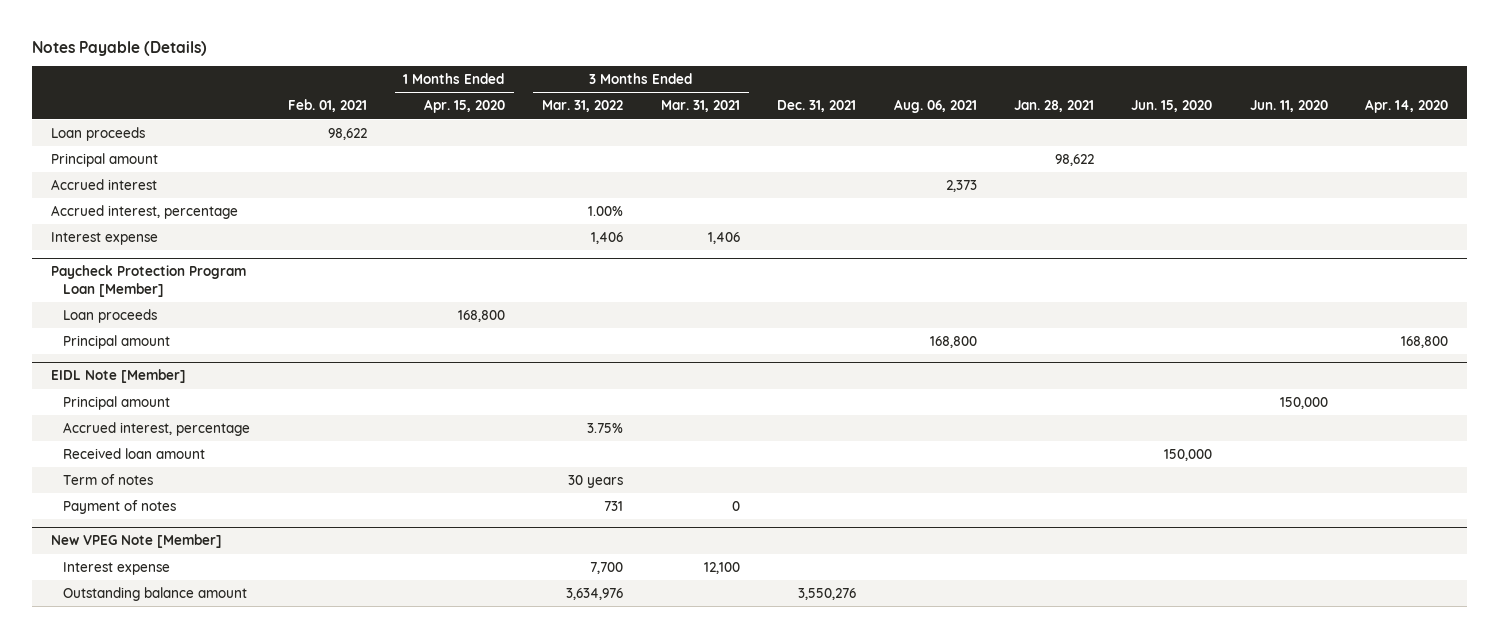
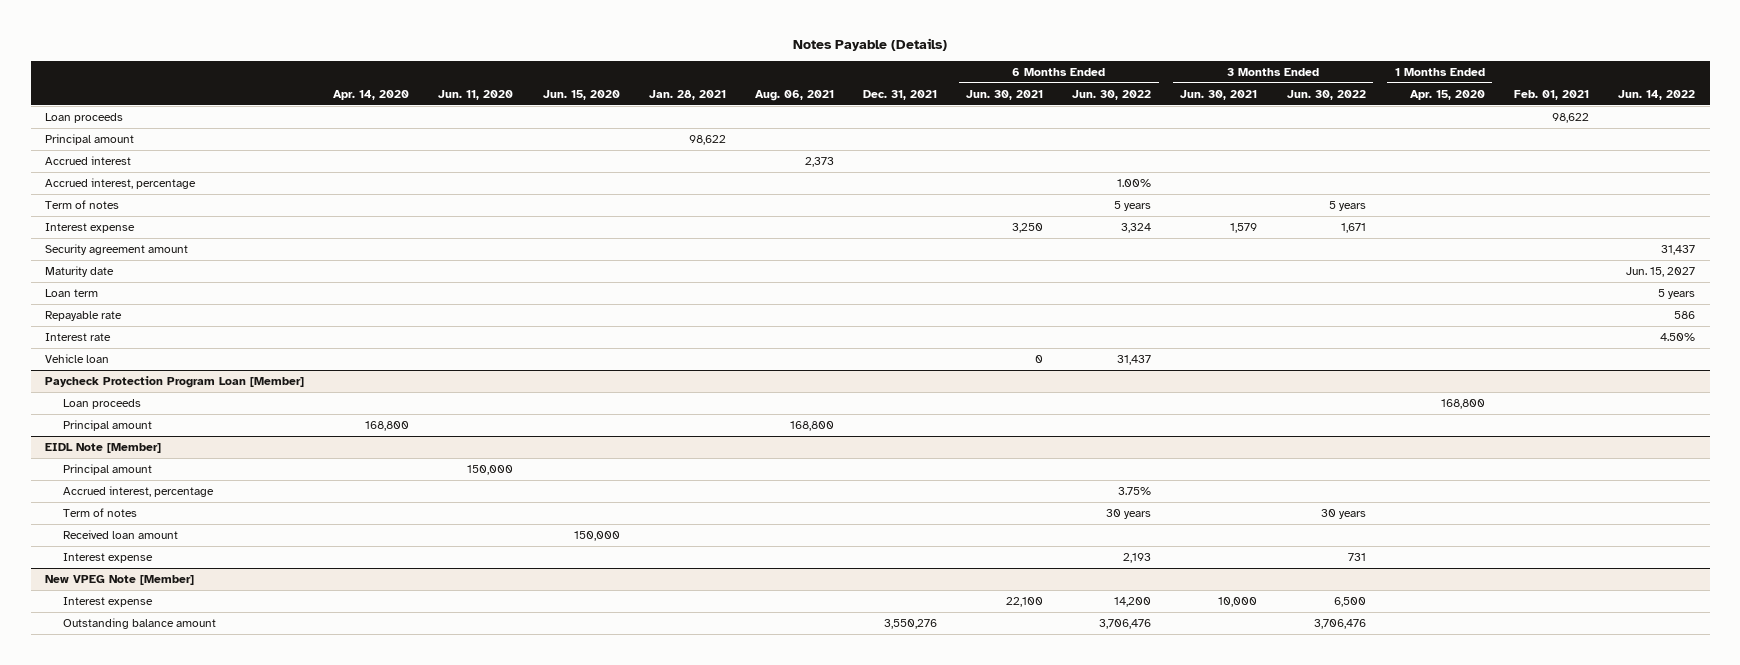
- | Feb. 01, 2021 | 1 Months Ended Apr. 15, 2020 | 3 Months Ended Mar. 31, 2022 | 3 Months Ended Mar. 31, 2021 | Dec. 31, 2021 | Aug. 06, 2021 | Jan. 28, 2021 | Jun. 15, 2020 | Jun. 11, 2020 | Apr. 14, 2020
+ | Apr. 14, 2020 | Jun. 11, 2020 | Jun. 15, 2020 | Jan. 28, 2021 | Aug. 06, 2021 | Dec. 31, 2021 | 6 Months Ended Jun. 30, 2021 | 6 Months Ended Jun. 30, 2022 | 3 Months Ended Jun. 30, 2021 | 3 Months Ended Jun. 30, 2022 | 1 Months Ended Apr. 15, 2020 | Feb. 01, 2021 | Jun. 14, 2022
+ Term of notes | | | | | | | | 5 years | | 5 years | | |
+ Security agreement amount | | | | | | | | | | | | | 31,437
+ Maturity date | | | | | | | | | | | | | Jun. 15, 2027
+ Loan term | | | | | | | | | | | | | 5 years
+ Repayable rate | | | | | | | | | | | | | 586
+ Interest rate | | | | | | | | | | | | | 4.50%
+ Vehicle loan | | | | | | | 0 | 31,437 | | | | |
@ EIDL Note [Member]
- Payment of notes | | | 731 | 0 | | | | | |
moved down: Received loan amount | | | 150,000 | | | | | | | | | |
+ Interest expense | | | | | | | | 2,193 | | 731 | | |

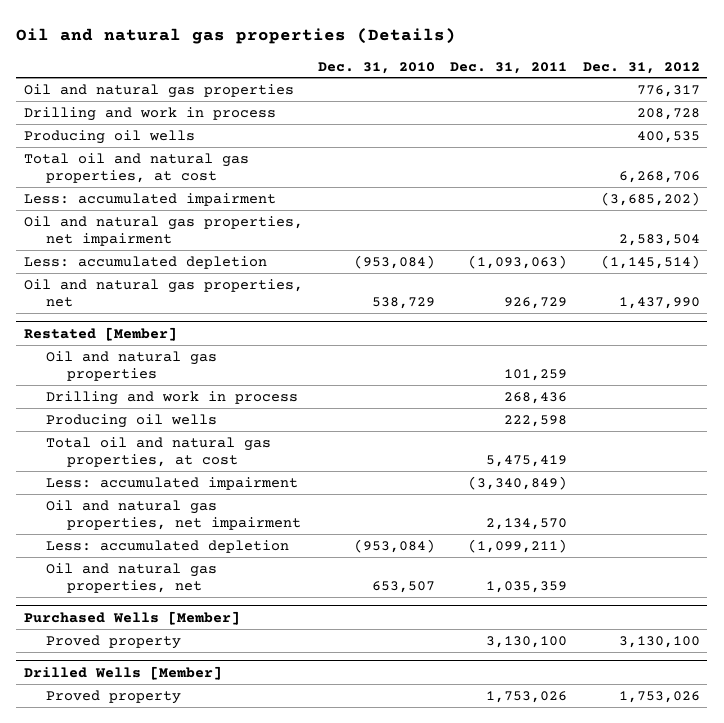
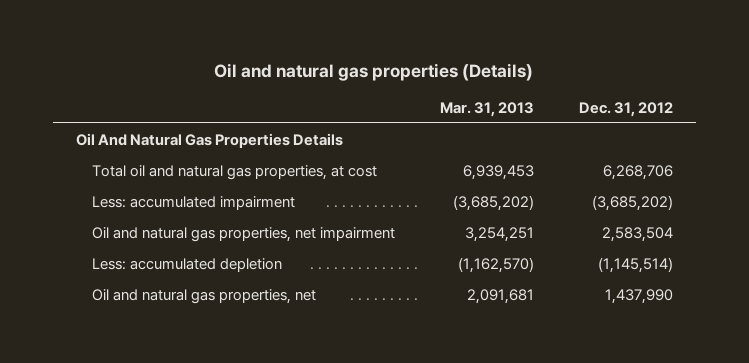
- | Dec. 31, 2010 | Dec. 31, 2011 | Dec. 31, 2012
+ | Mar. 31, 2013 | Dec. 31, 2012
- Oil and natural gas properties | | | 776,317
- Drilling and work in process | | | 208,728
- Producing oil wells | | | 400,535
+ Oil And Natural Gas Properties Details
- Restated [Member]
- Oil and natural gas properties | | 101,259 |
- Drilling and work in process | | 268,436 |
- Producing oil wells | | 222,598 |
- Total oil and natural gas properties, at cost | | 5,475,419 |
- Less: accumulated impairment | | (3,340,849) |
- Oil and natural gas properties, net impairment | | 2,134,570 |
- Less: accumulated depletion | (953,084) | (1,099,211) |
- Oil and natural gas properties, net | 653,507 | 1,035,359 |
- Purchased Wells [Member]
- Proved property | | 3,130,100 | 3,130,100
- Drilled Wells [Member]
- Proved property | | 1,753,026 | 1,753,026

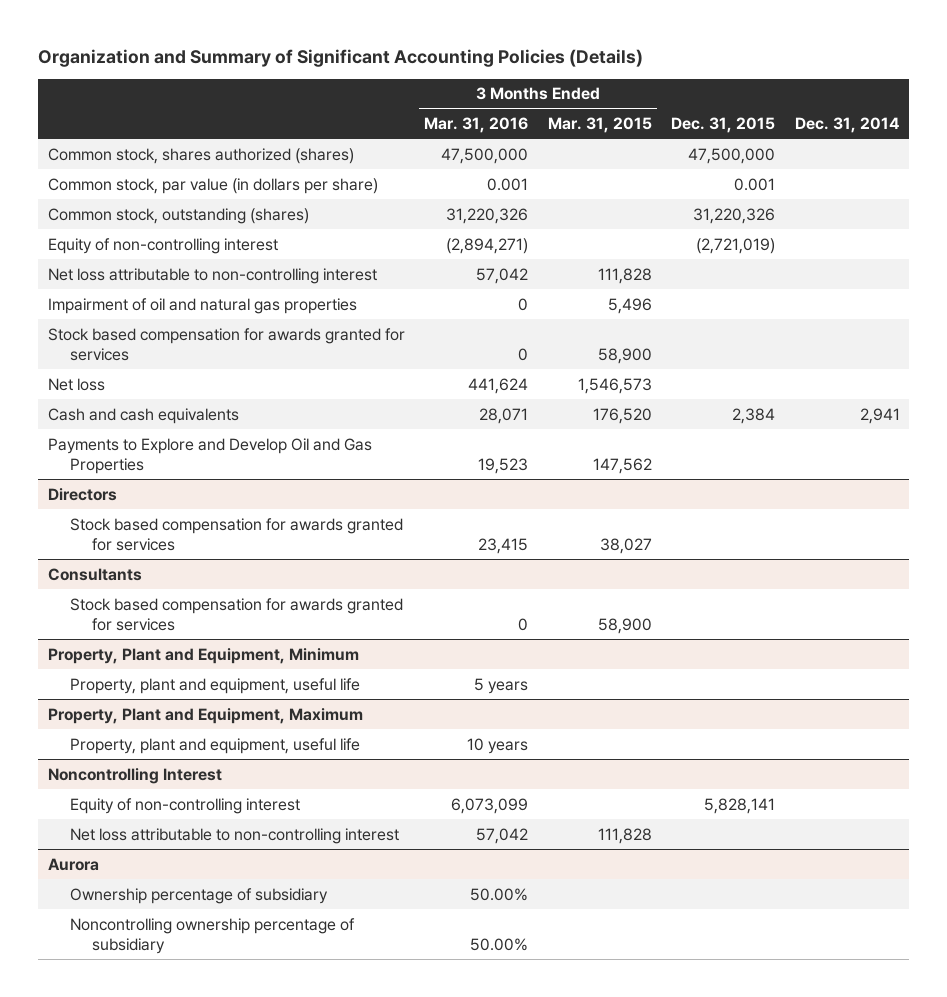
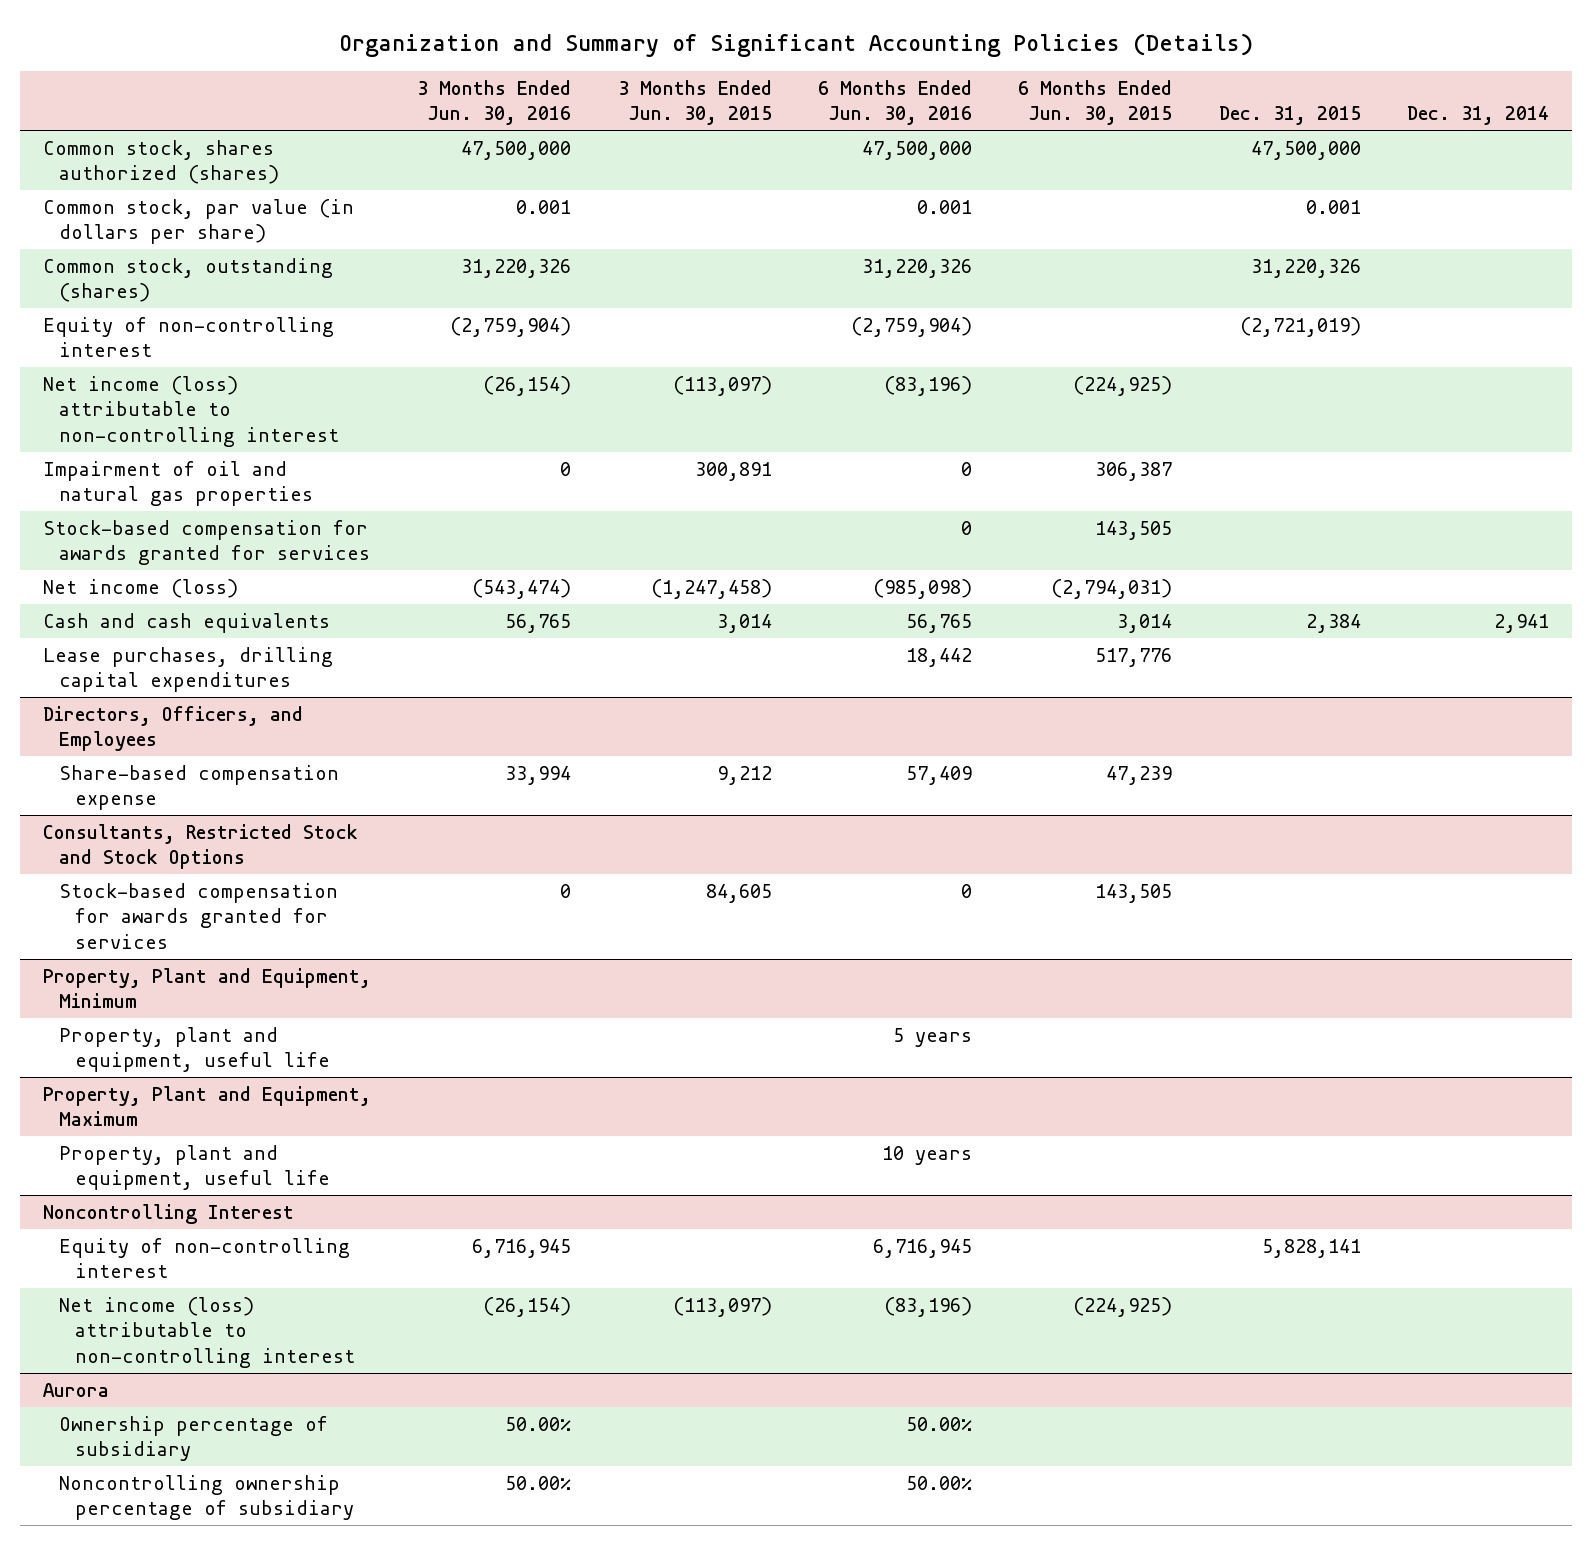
- | 3 Months Ended Mar. 31, 2016 | 3 Months Ended Mar. 31, 2015 | Dec. 31, 2015 | Dec. 31, 2014
+ | 3 Months Ended Jun. 30, 2016 | 3 Months Ended Jun. 30, 2015 | 6 Months Ended Jun. 30, 2016 | 6 Months Ended Jun. 30, 2015 | Dec. 31, 2015 | Dec. 31, 2014
- Net loss attributable to non-controlling interest | 57,042 | 111,828 | |
+ Net income (loss) attributable to non-controlling interest | (26,154) | (113,097) | (83,196) | (224,925) | |
- Stock based compensation for awards granted for services | 0 | 58,900 | |
- Net loss | 441,624 | 1,546,573 | |
+ Stock-based compensation for awards granted for services | | | 0 | 143,505 | |
+ Net income (loss) | (543,474) | (1,247,458) | (985,098) | (2,794,031) | |
- Payments to Explore and Develop Oil and Gas Properties | 19,523 | 147,562 | |
- Directors
- Stock based compensation for awards granted for services | 23,415 | 38,027 | |
- Consultants
- Stock based compensation for awards granted for services | 0 | 58,900 | |
+ Lease purchases, drilling capital expenditures | | | 18,442 | 517,776 | |
+ Directors, Officers, and Employees
+ Share-based compensation expense | 33,994 | 9,212 | 57,409 | 47,239 | |
+ Consultants, Restricted Stock and Stock Options
+ Stock-based compensation for awards granted for services | 0 | 84,605 | 0 | 143,505 | |
@ Noncontrolling Interest
- Net loss attributable to non-controlling interest | 57,042 | 111,828 | |
+ Net income (loss) attributable to non-controlling interest | (26,154) | (113,097) | (83,196) | (224,925) | |

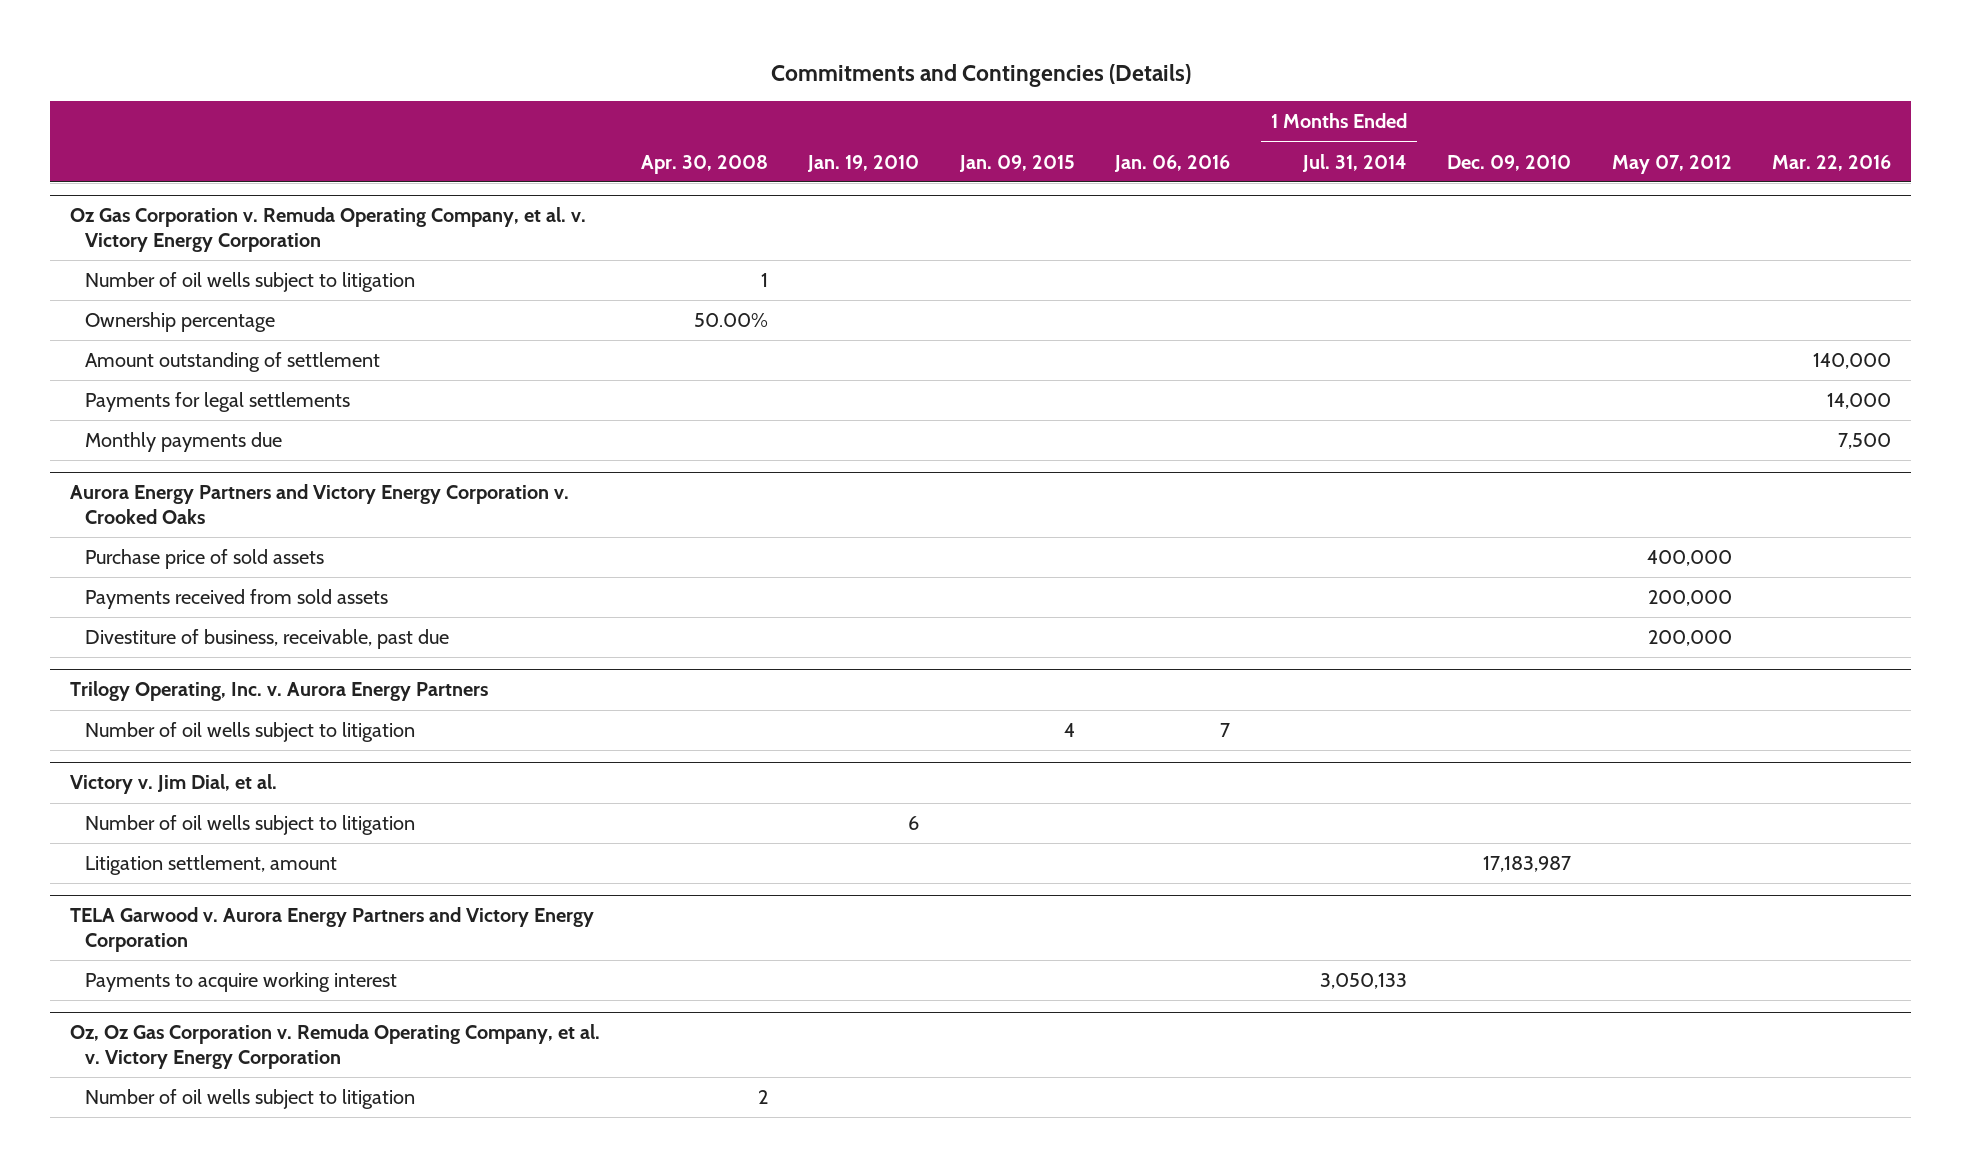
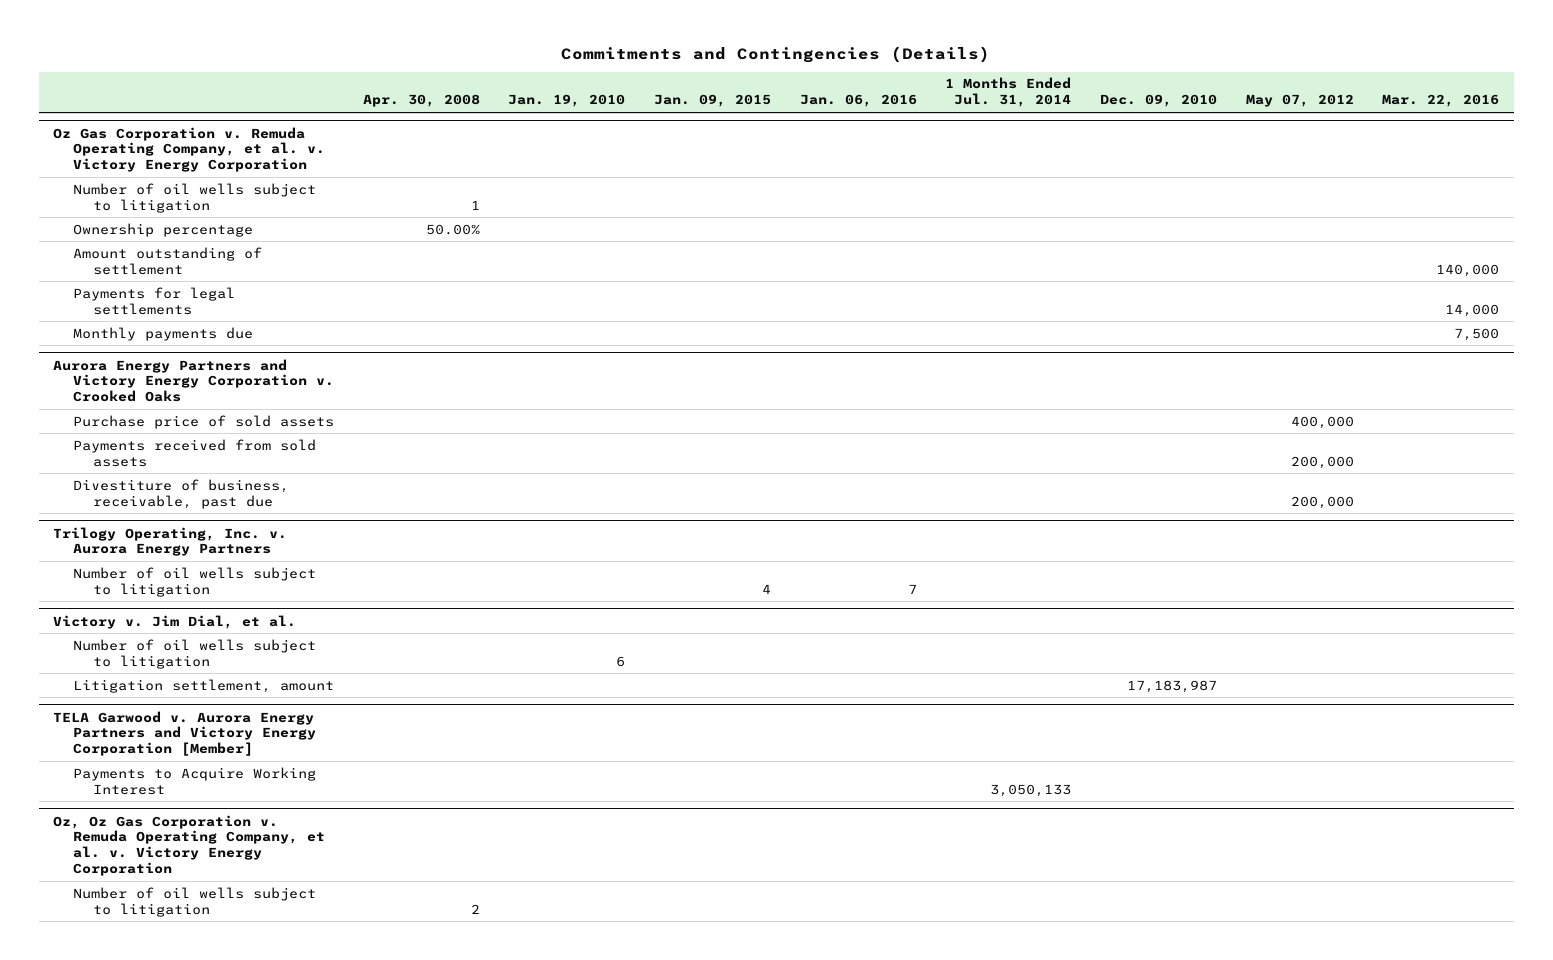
- TELA Garwood v. Aurora Energy Partners and Victory Energy Corporation
- Payments to acquire working interest | | | | | 3,050,133 | | |
+ TELA Garwood v. Aurora Energy Partners and Victory Energy Corporation [Member]
+ Payments to Acquire Working Interest | | | | | 3,050,133 | | |

